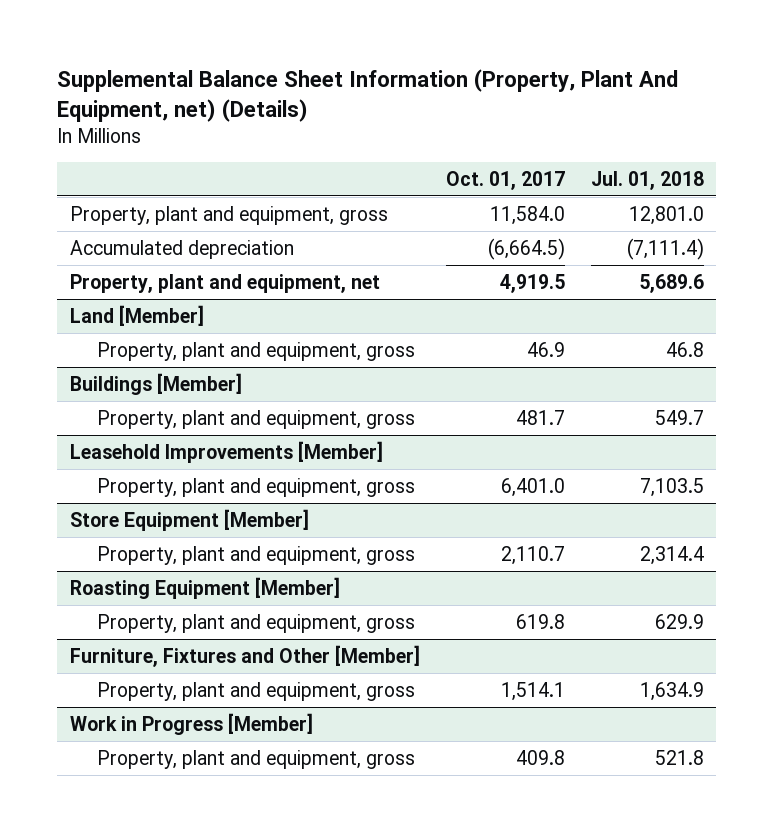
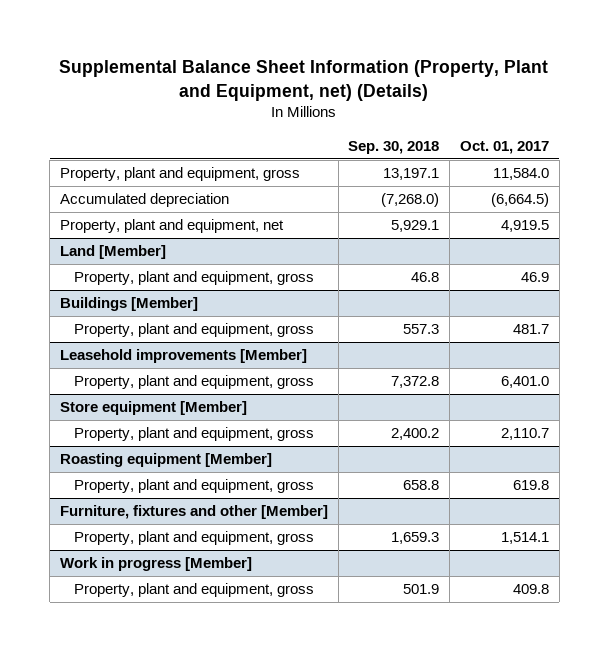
- Supplemental Balance Sheet Information (Property, Plant And Equipment, net) (Details)
+ Supplemental Balance Sheet Information (Property, Plant and Equipment, net) (Details)
- | Oct. 01, 2017 | Jul. 01, 2018
+ | Sep. 30, 2018 | Oct. 01, 2017
- Leasehold Improvements [Member]
+ Leasehold improvements [Member]
- Store Equipment [Member]
+ Store equipment [Member]
- Roasting Equipment [Member]
+ Roasting equipment [Member]
- Furniture, Fixtures and Other [Member]
+ Furniture, fixtures and other [Member]
- Work in Progress [Member]
+ Work in progress [Member]

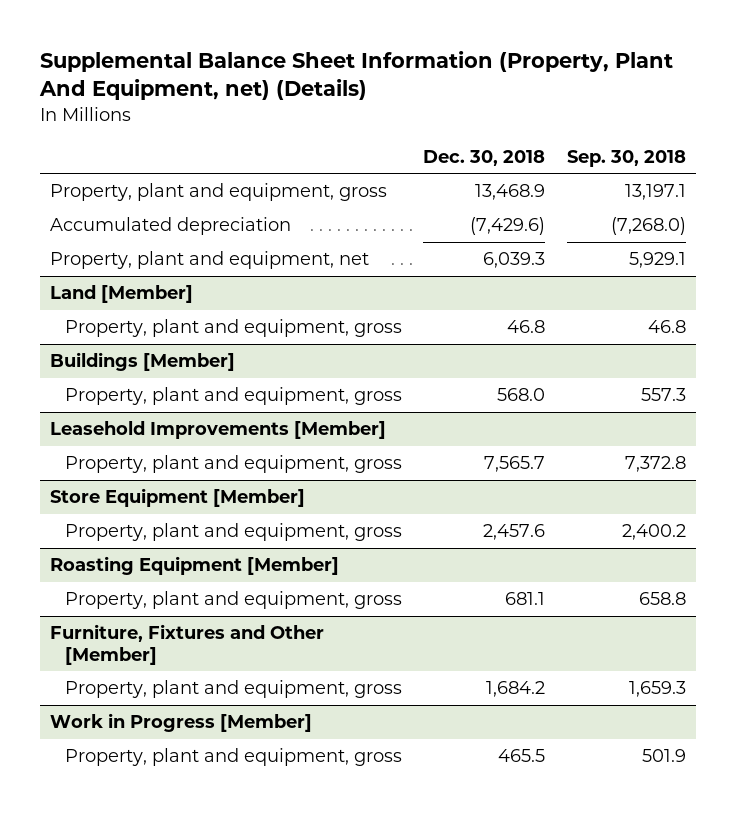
- Supplemental Balance Sheet Information (Property, Plant and Equipment, net) (Details)
+ Supplemental Balance Sheet Information (Property, Plant And Equipment, net) (Details)
- | Sep. 30, 2018 | Oct. 01, 2017
+ | Dec. 30, 2018 | Sep. 30, 2018
- Leasehold improvements [Member]
+ Leasehold Improvements [Member]
- Store equipment [Member]
+ Store Equipment [Member]
- Roasting equipment [Member]
+ Roasting Equipment [Member]
- Furniture, fixtures and other [Member]
+ Furniture, Fixtures and Other [Member]
- Work in progress [Member]
+ Work in Progress [Member]

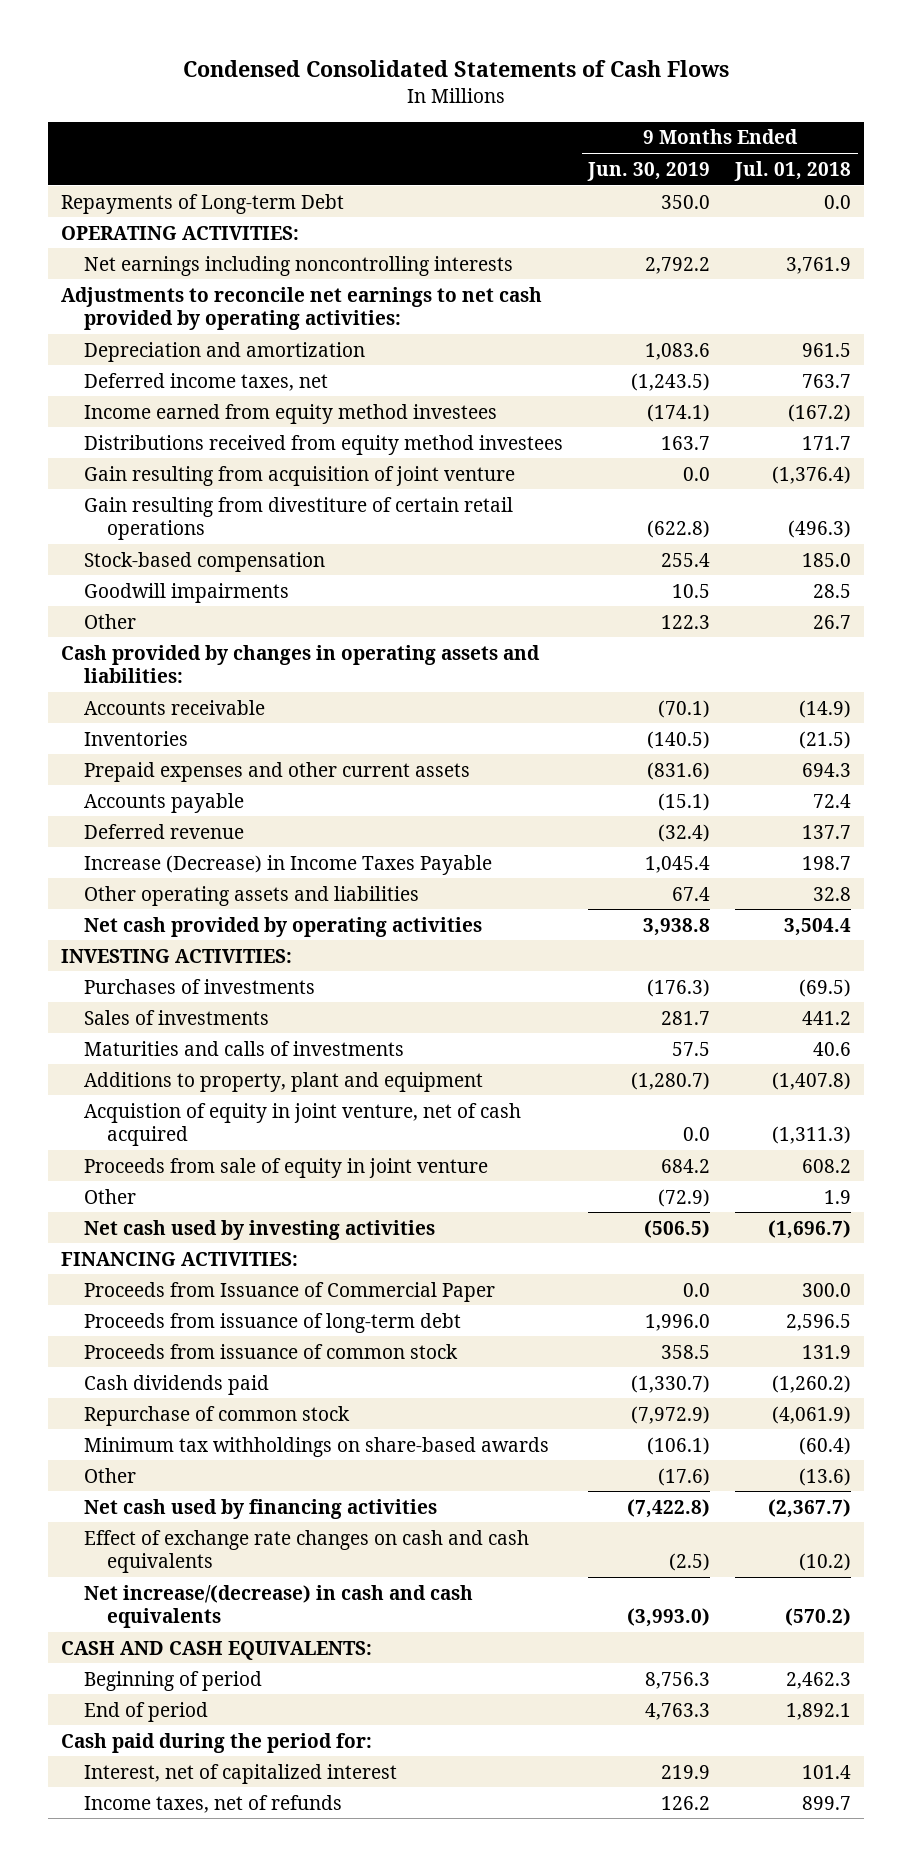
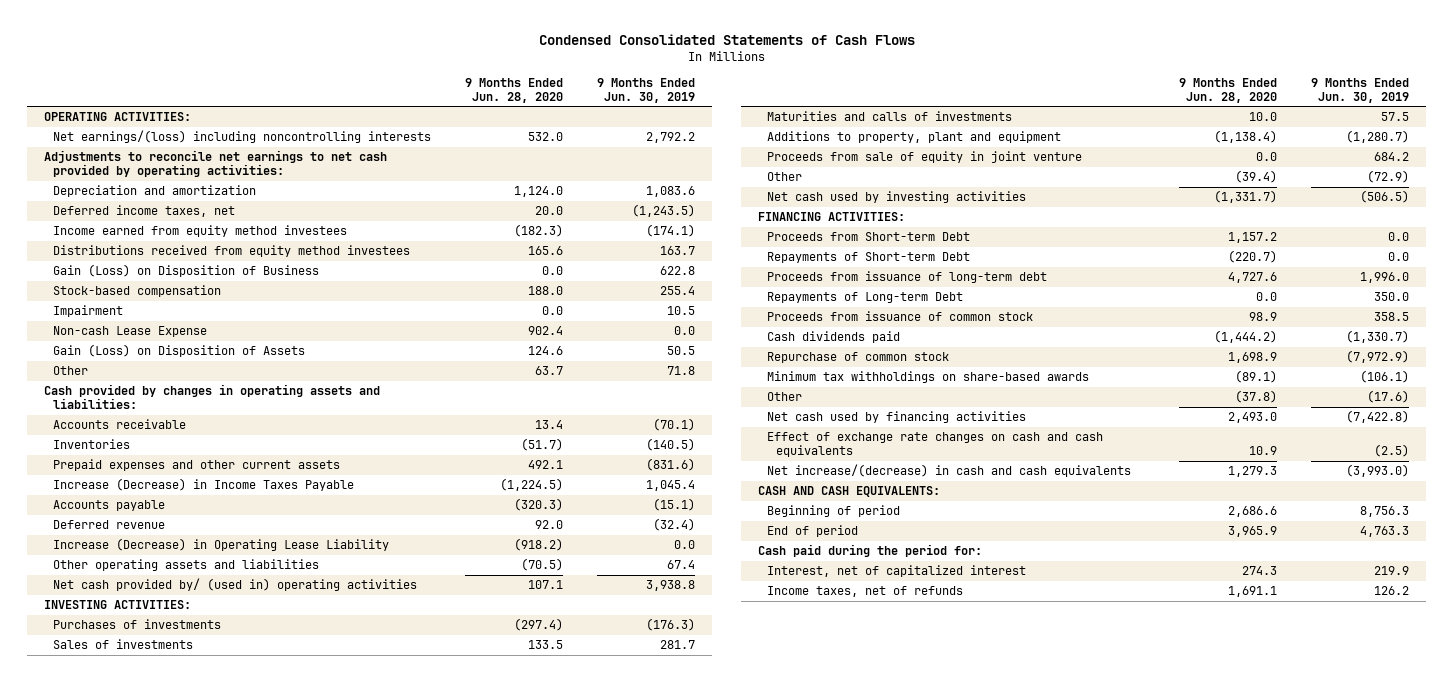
- | 9 Months Ended Jun. 30, 2019 | 9 Months Ended Jul. 01, 2018
+ | 9 Months Ended Jun. 28, 2020 | 9 Months Ended Jun. 30, 2019
- Net earnings including noncontrolling interests | 2,792.2 | 3,761.9
+ Net earnings/(loss) including noncontrolling interests | 532.0 | 2,792.2
- Gain resulting from acquisition of joint venture | 0.0 | (1,376.4)
- Gain resulting from divestiture of certain retail operations | (622.8) | (496.3)
+ Gain (Loss) on Disposition of Business | 0.0 | 622.8
- Goodwill impairments | 10.5 | 28.5
- Other | 122.3 | 26.7
+ Impairment | 0.0 | 10.5
+ Non-cash Lease Expense | 902.4 | 0.0
+ Gain (Loss) on Disposition of Assets | 124.6 | 50.5
+ Other | 63.7 | 71.8
moved up: Increase (Decrease) in Income Taxes Payable | (1,224.5) | 1,045.4
+ Increase (Decrease) in Operating Lease Liability | (918.2) | 0.0
- Net cash provided by operating activities | 3,938.8 | 3,504.4
+ Net cash provided by/ (used in) operating activities | 107.1 | 3,938.8
- Acquistion of equity in joint venture, net of cash acquired | 0.0 | (1,311.3)
- Proceeds from Issuance of Commercial Paper | 0.0 | 300.0
+ Proceeds from Short-term Debt | 1,157.2 | 0.0
+ Repayments of Short-term Debt | (220.7) | 0.0
moved down: Repayments of Long-term Debt | 0.0 | 350.0

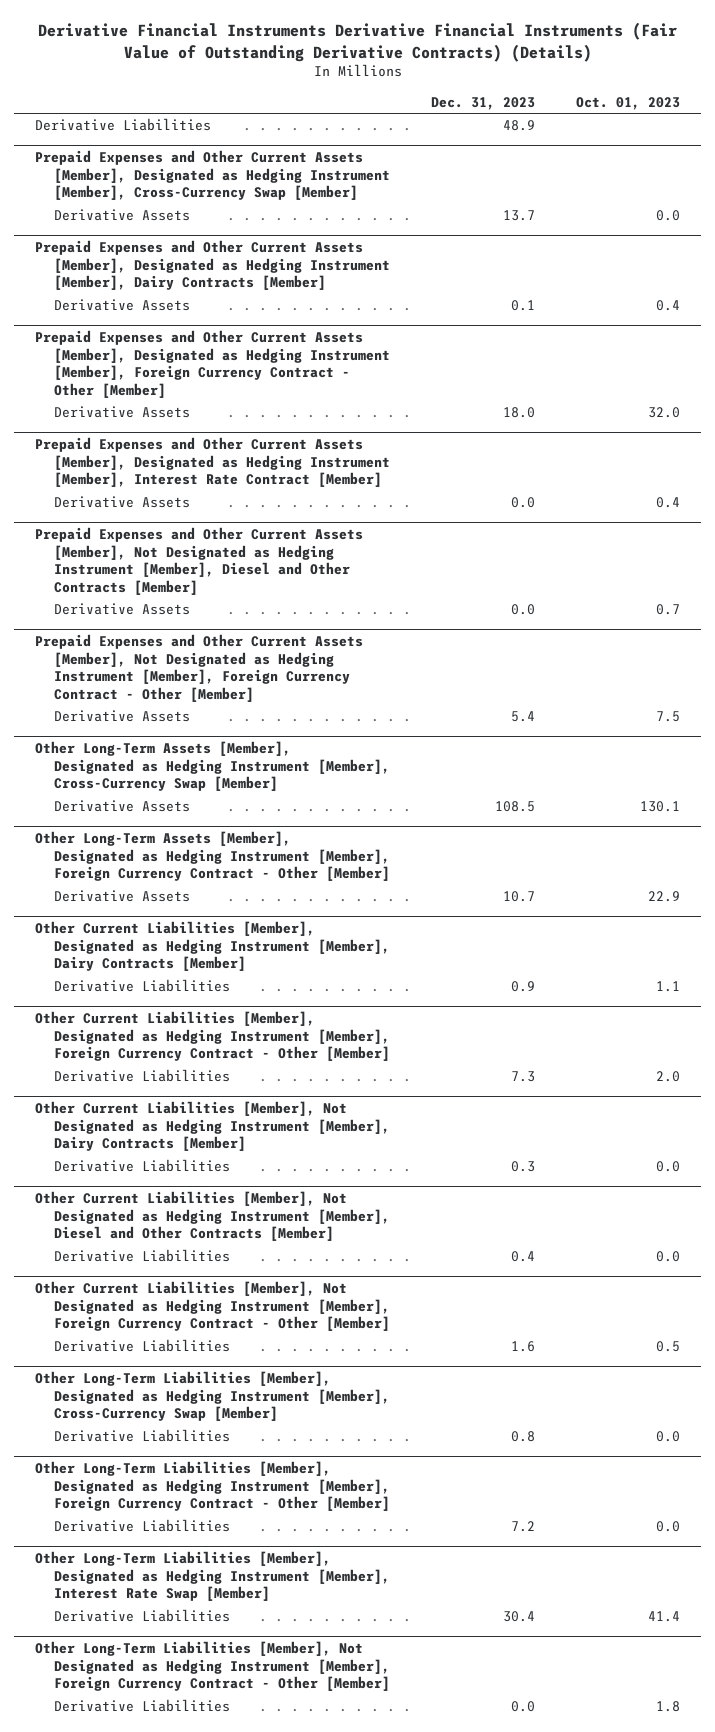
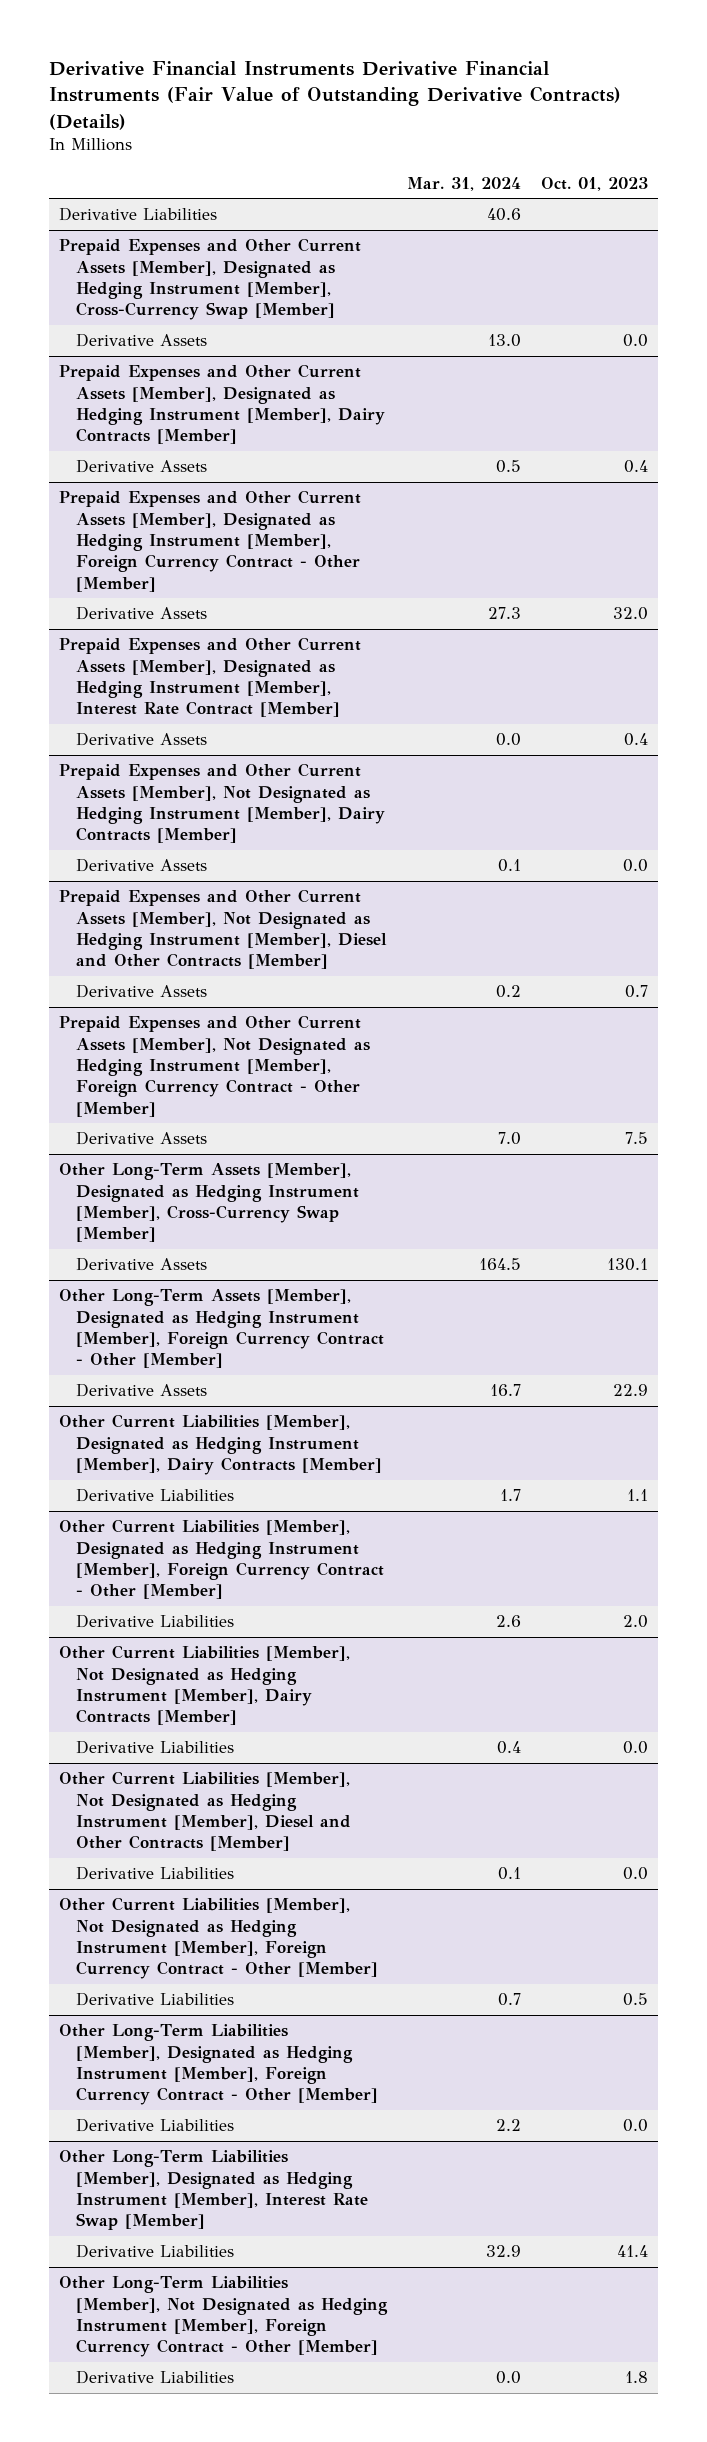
- | Dec. 31, 2023 | Oct. 01, 2023
+ | Mar. 31, 2024 | Oct. 01, 2023
+ Prepaid Expenses and Other Current Assets [Member], Not Designated as Hedging Instrument [Member], Dairy Contracts [Member]
+ Derivative Assets | 0.1 | 0.0
- Other Long-Term Liabilities [Member], Designated as Hedging Instrument [Member], Cross-Currency Swap [Member]
- Derivative Liabilities | 0.8 | 0.0

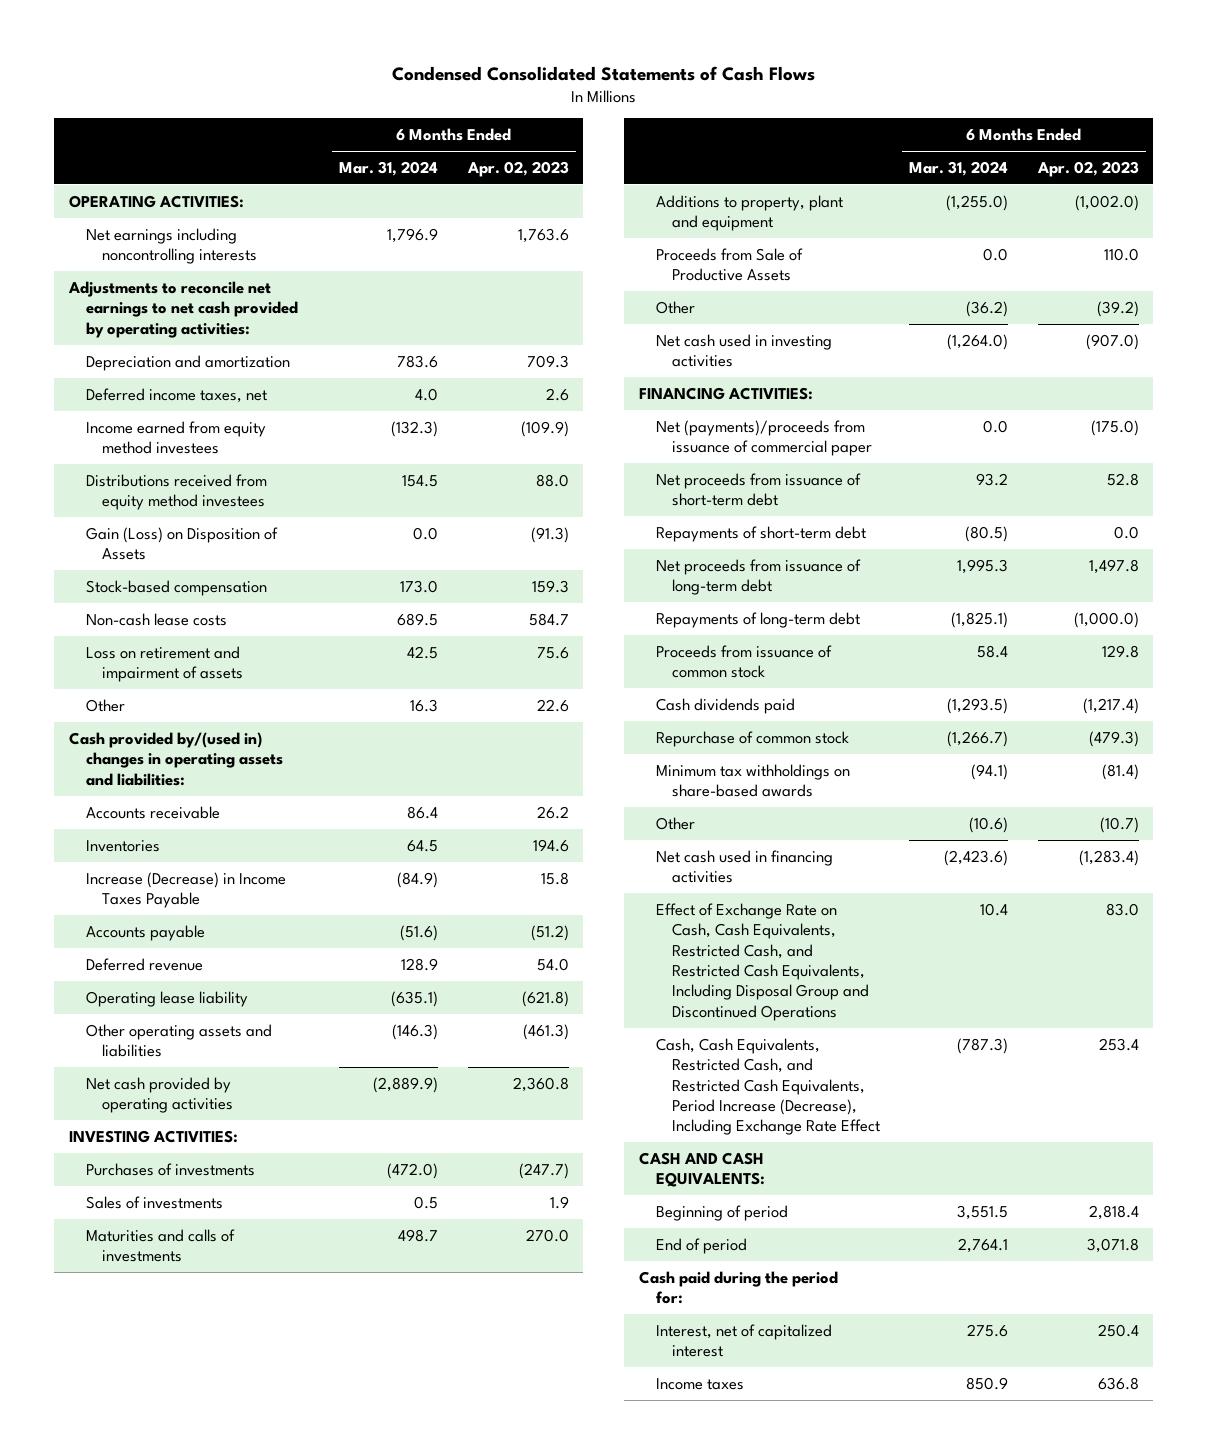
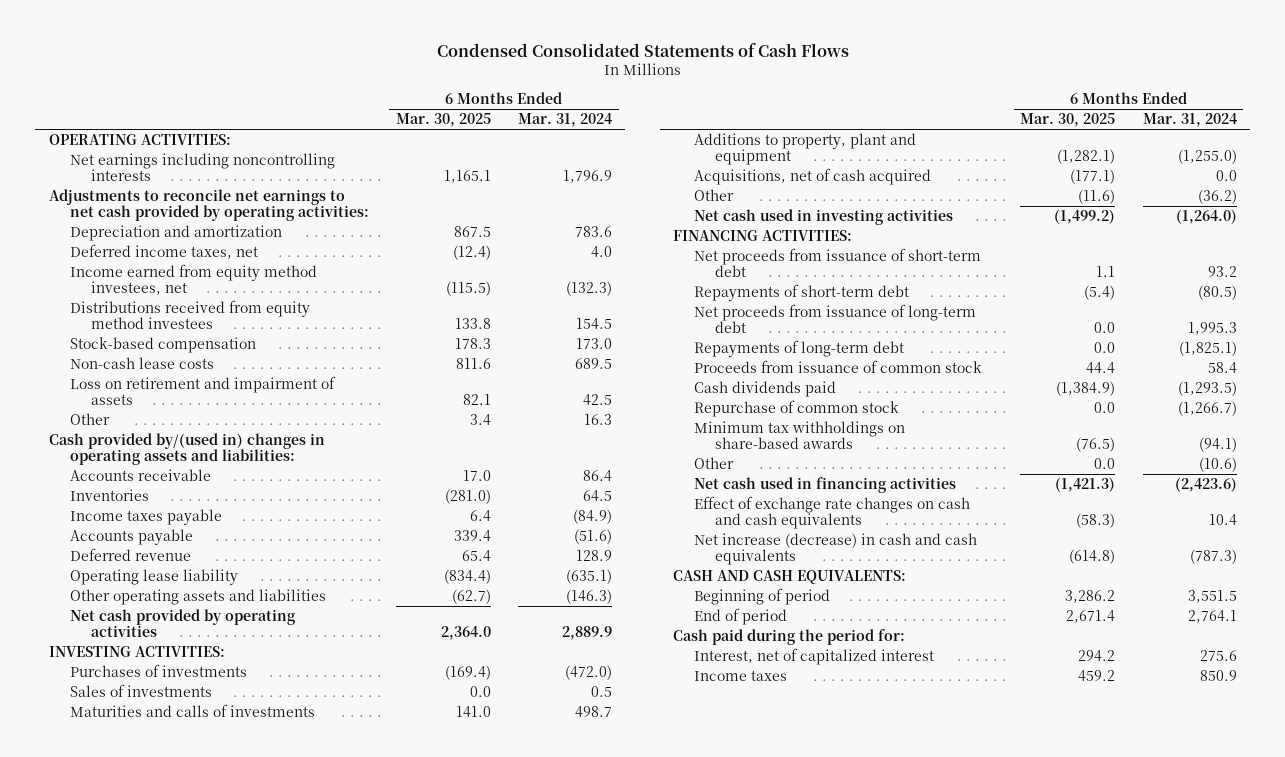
- | 6 Months Ended Mar. 31, 2024 | 6 Months Ended Apr. 02, 2023
+ | 6 Months Ended Mar. 30, 2025 | 6 Months Ended Mar. 31, 2024
- Income earned from equity method investees | (132.3) | (109.9)
+ Income earned from equity method investees, net | (115.5) | (132.3)
- Gain (Loss) on Disposition of Assets | 0.0 | (91.3)
- Increase (Decrease) in Income Taxes Payable | (84.9) | 15.8
+ Income taxes payable | 6.4 | (84.9)
- Net cash provided by operating activities | (2,889.9) | 2,360.8
+ Net cash provided by operating activities | 2,364.0 | 2,889.9
- Proceeds from Sale of Productive Assets | 0.0 | 110.0
+ Acquisitions, net of cash acquired | (177.1) | 0.0
- Net (payments)/proceeds from issuance of commercial paper | 0.0 | (175.0)
- Effect of Exchange Rate on Cash, Cash Equivalents, Restricted Cash, and Restricted Cash Equivalents, Including Disposal Group and Discontinued Operations | 10.4 | 83.0
- Cash, Cash Equivalents, Restricted Cash, and Restricted Cash Equivalents, Period Increase (Decrease), Including Exchange Rate Effect | (787.3) | 253.4
+ Effect of exchange rate changes on cash and cash equivalents | (58.3) | 10.4
+ Net increase (decrease) in cash and cash equivalents | (614.8) | (787.3)

